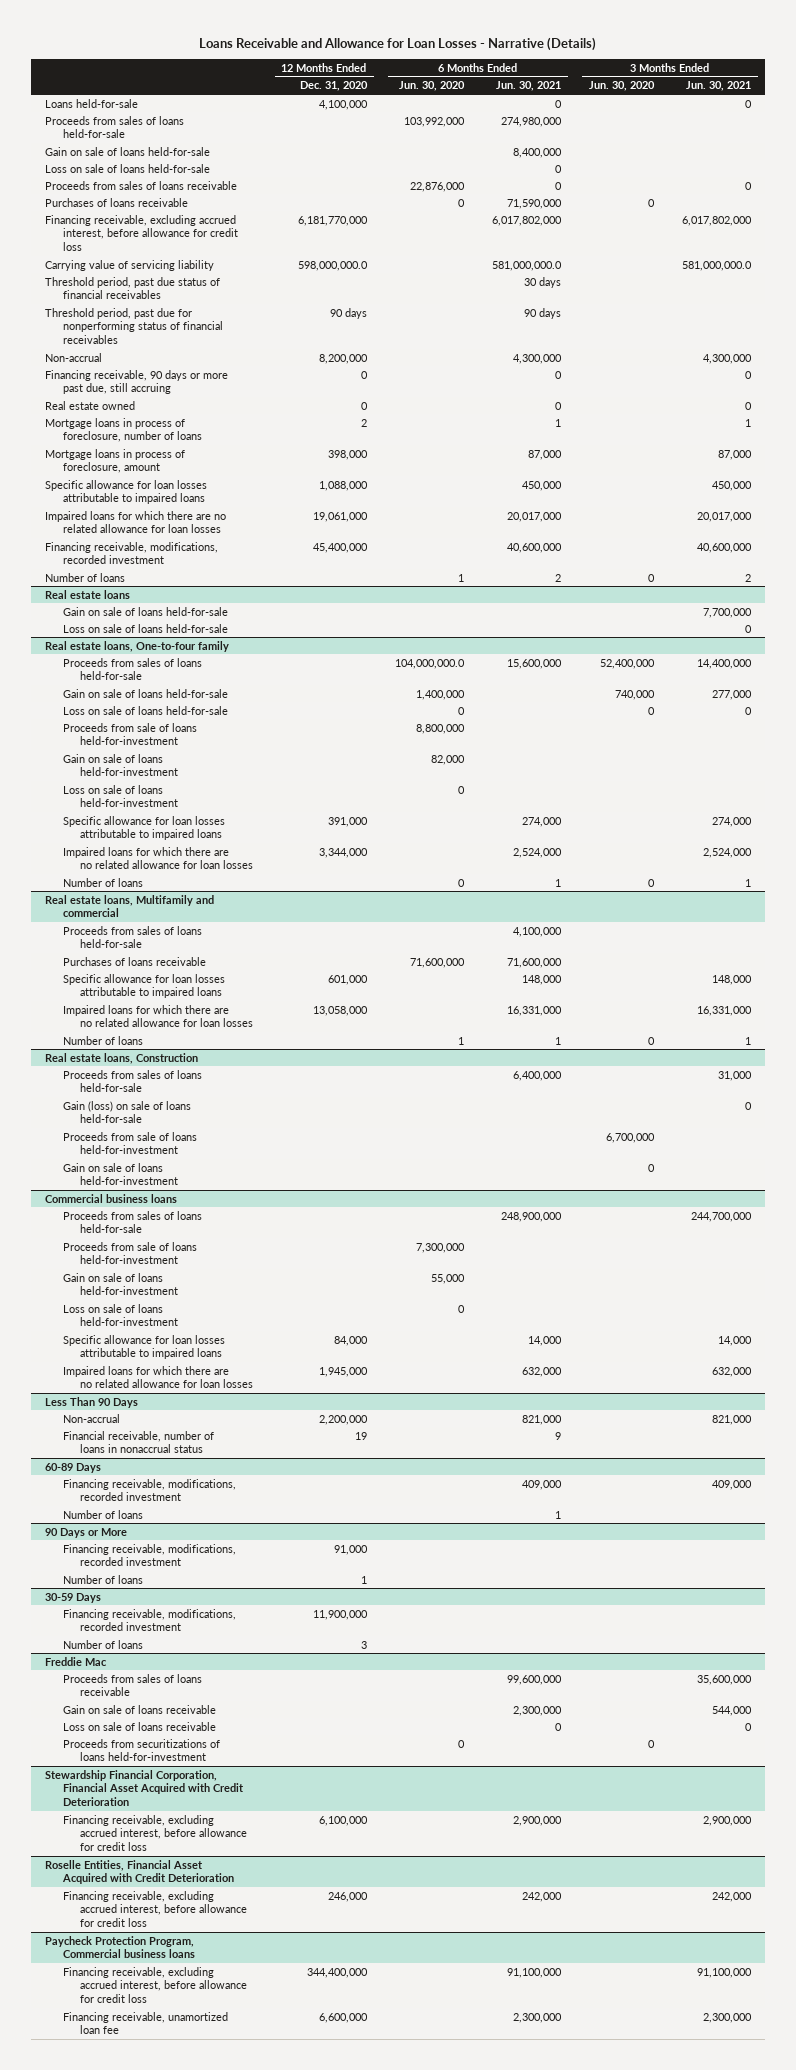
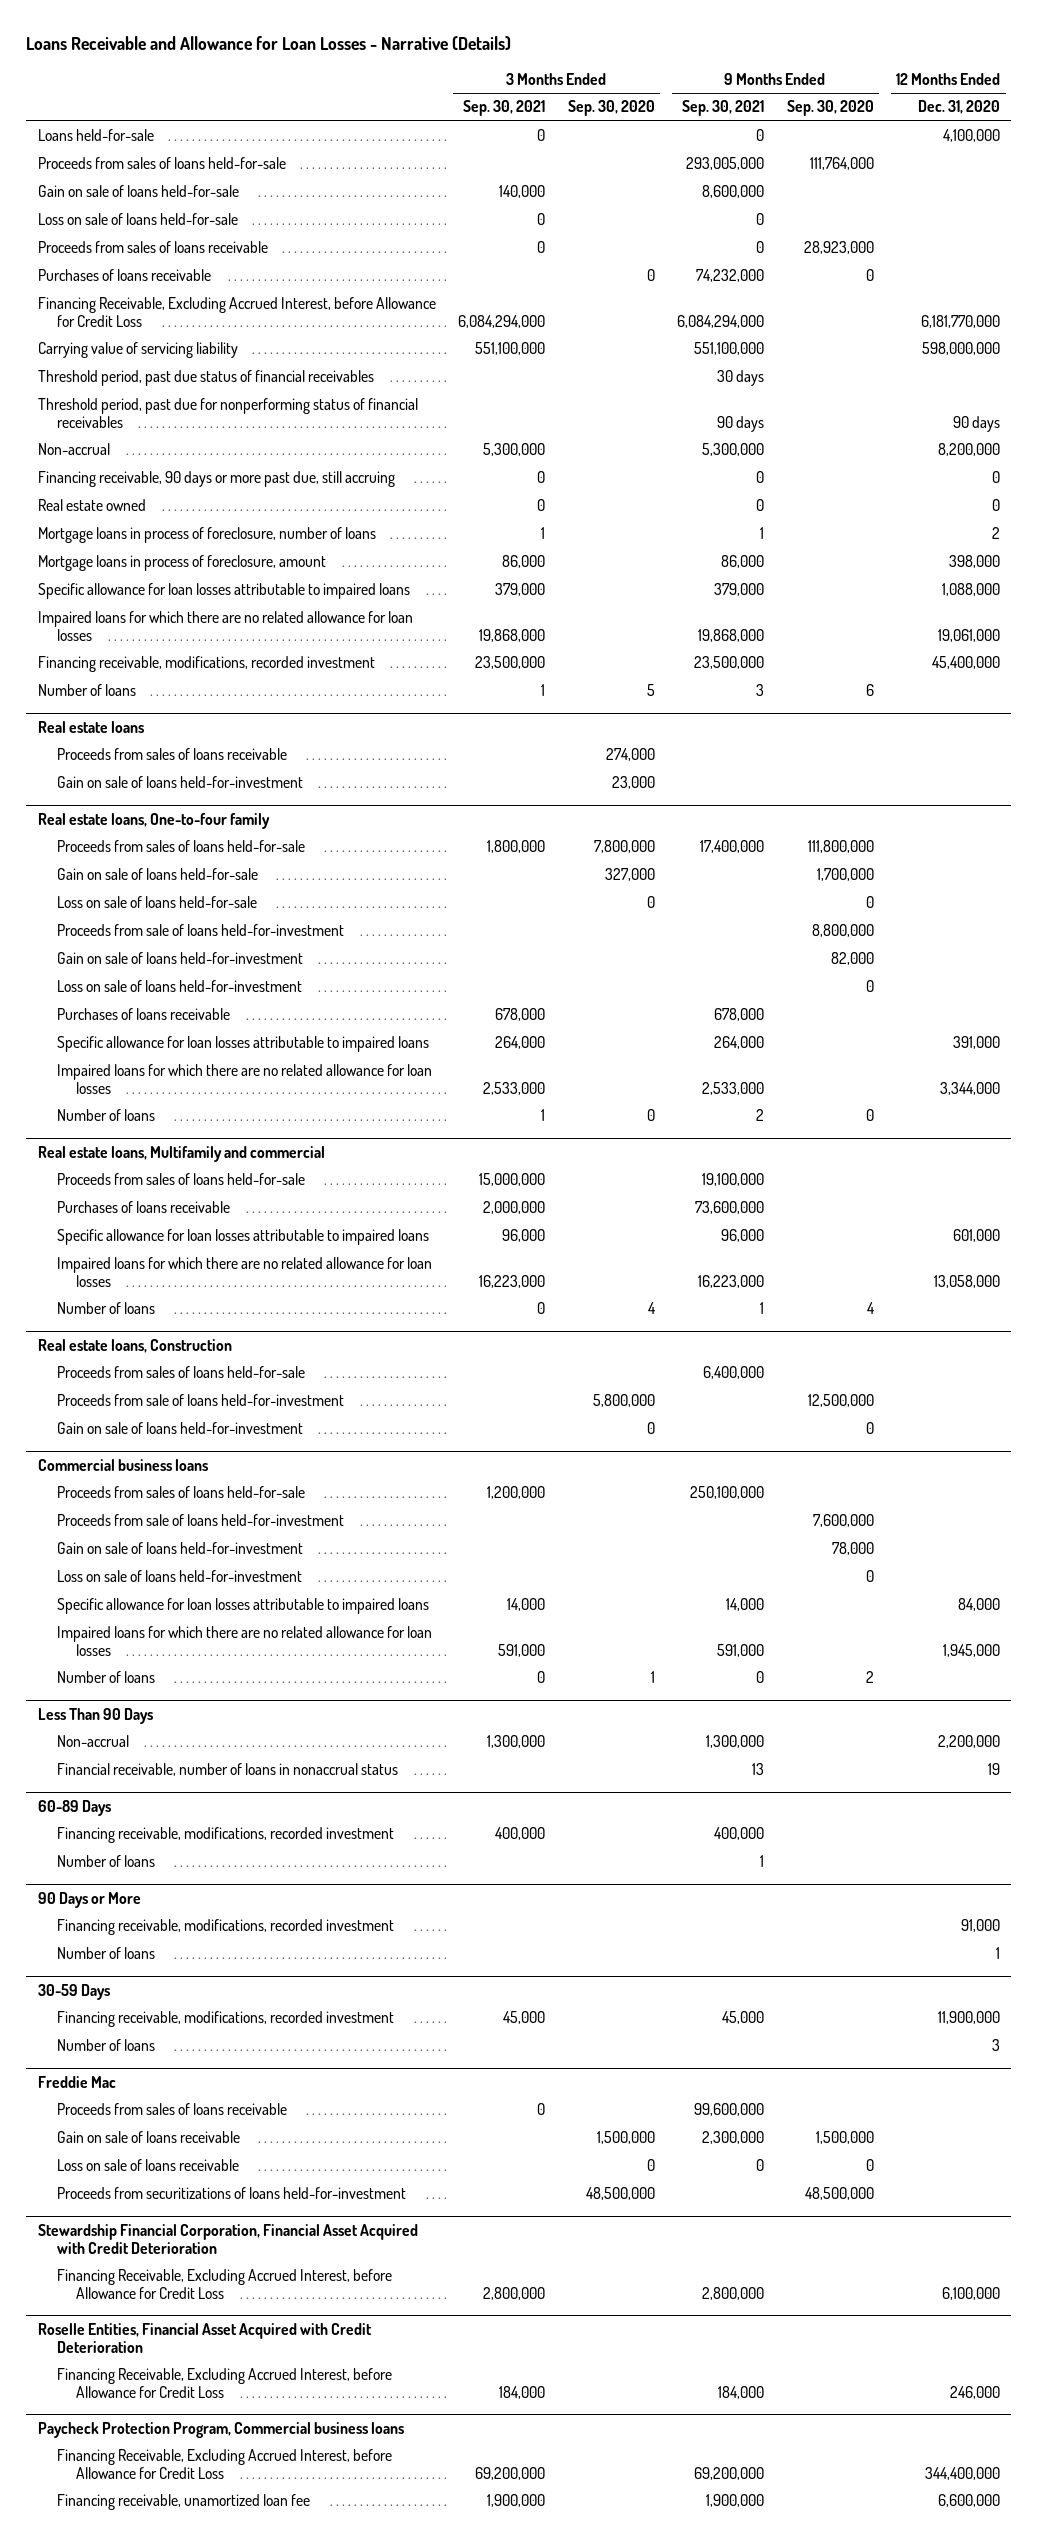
- | 12 Months Ended Dec. 31, 2020 | 6 Months Ended Jun. 30, 2020 | 6 Months Ended Jun. 30, 2021 | 3 Months Ended Jun. 30, 2020 | 3 Months Ended Jun. 30, 2021
+ | 3 Months Ended Sep. 30, 2021 | 3 Months Ended Sep. 30, 2020 | 9 Months Ended Sep. 30, 2021 | 9 Months Ended Sep. 30, 2020 | 12 Months Ended Dec. 31, 2020
- Financing receivable, excluding accrued interest, before allowance for credit loss | 6,181,770,000 | | 6,017,802,000 | | 6,017,802,000
- Carrying value of servicing liability | 598,000,000.0 | | 581,000,000.0 | | 581,000,000.0
+ Financing Receivable, Excluding Accrued Interest, before Allowance for Credit Loss | 6,084,294,000 | | 6,084,294,000 | | 6,181,770,000
+ Carrying value of servicing liability | 551,100,000 | | 551,100,000 | | 598,000,000
@ Real estate loans
- Gain on sale of loans held-for-sale | | | | | 7,700,000
- Loss on sale of loans held-for-sale | | | | | 0
+ Proceeds from sales of loans receivable | | 274,000 | | |
+ Gain on sale of loans held-for-investment | | 23,000 | | |
@ Real estate loans, One-to-four family
+ Purchases of loans receivable | 678,000 | | 678,000 | |
@ Real estate loans, Construction
- Gain (loss) on sale of loans held-for-sale | | | | | 0
@ Commercial business loans
+ Number of loans | 0 | 1 | 0 | 2 |
@ Stewardship Financial Corporation, Financial Asset Acquired with Credit Deterioration
- Financing receivable, excluding accrued interest, before allowance for credit loss | 6,100,000 | | 2,900,000 | | 2,900,000
+ Financing Receivable, Excluding Accrued Interest, before Allowance for Credit Loss | 2,800,000 | | 2,800,000 | | 6,100,000
@ Roselle Entities, Financial Asset Acquired with Credit Deterioration
- Financing receivable, excluding accrued interest, before allowance for credit loss | 246,000 | | 242,000 | | 242,000
+ Financing Receivable, Excluding Accrued Interest, before Allowance for Credit Loss | 184,000 | | 184,000 | | 246,000
@ Paycheck Protection Program, Commercial business loans
- Financing receivable, excluding accrued interest, before allowance for credit loss | 344,400,000 | | 91,100,000 | | 91,100,000
+ Financing Receivable, Excluding Accrued Interest, before Allowance for Credit Loss | 69,200,000 | | 69,200,000 | | 344,400,000

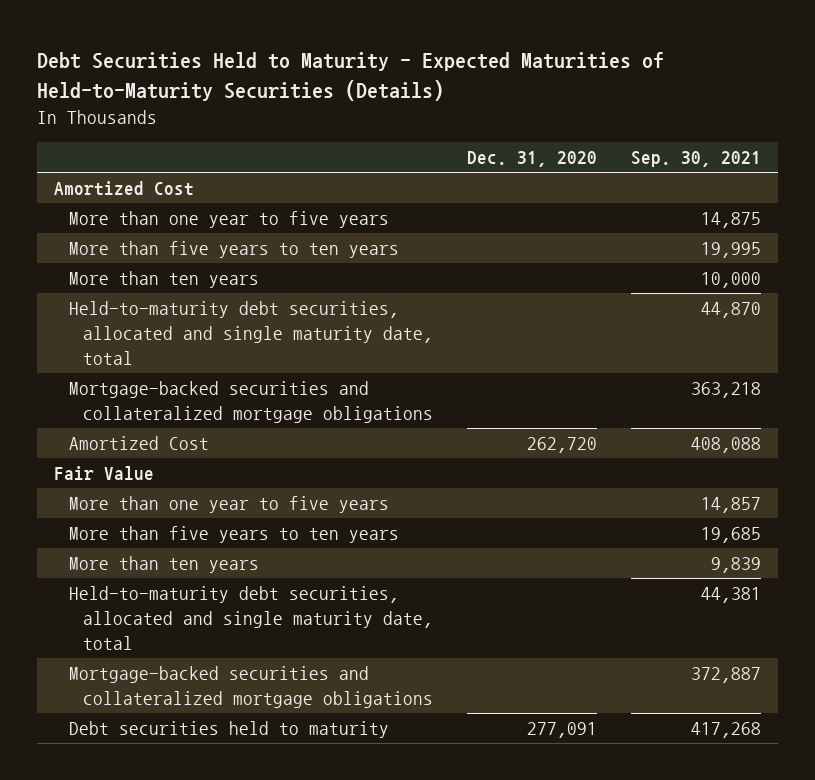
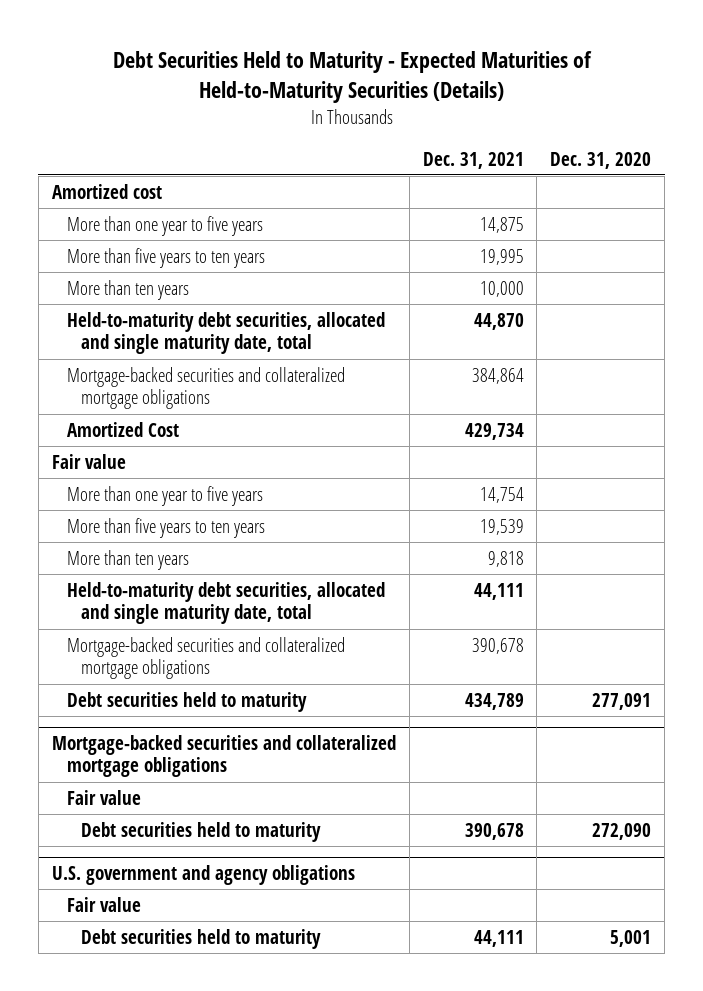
- | Dec. 31, 2020 | Sep. 30, 2021
+ | Dec. 31, 2021 | Dec. 31, 2020
+ Amortized cost
- Amortized Cost | 262,720 | 408,088
- Fair Value
moved down: Amortized Cost | 429,734 |
+ Fair value
+ Mortgage-backed securities and collateralized mortgage obligations
+ Fair value
+ Debt securities held to maturity | 390,678 | 272,090
+ U.S. government and agency obligations
+ Fair value
+ Debt securities held to maturity | 44,111 | 5,001

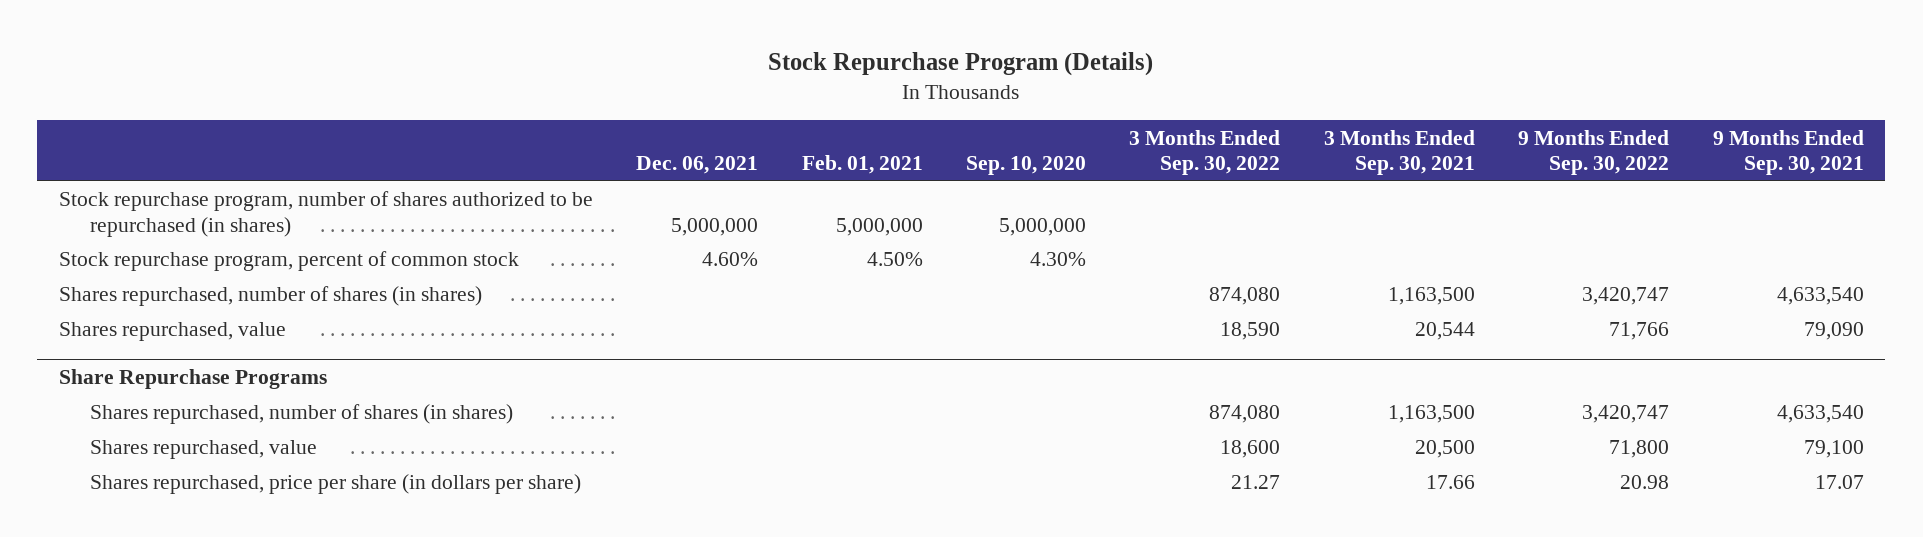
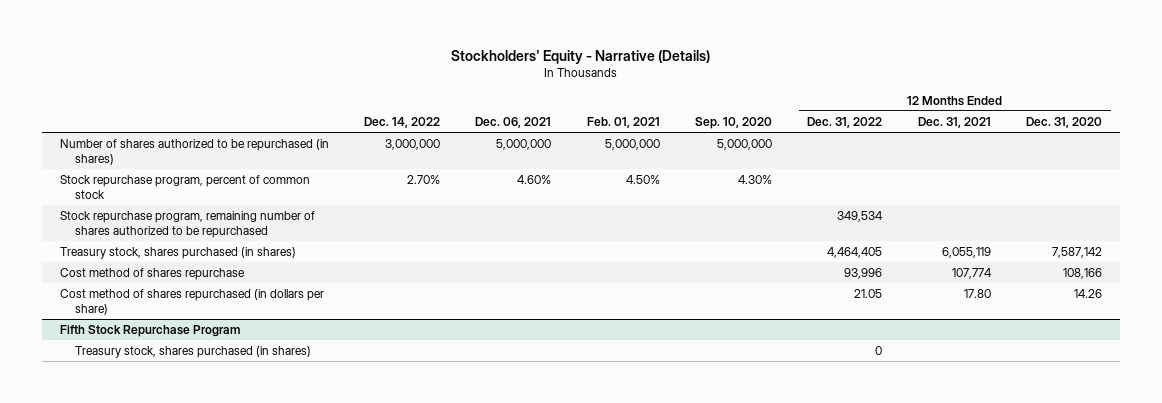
- Stock Repurchase Program (Details)
+ Stockholders' Equity - Narrative (Details)
- | Dec. 06, 2021 | Feb. 01, 2021 | Sep. 10, 2020 | 3 Months Ended Sep. 30, 2022 | 3 Months Ended Sep. 30, 2021 | 9 Months Ended Sep. 30, 2022 | 9 Months Ended Sep. 30, 2021
+ | Dec. 14, 2022 | Dec. 06, 2021 | Feb. 01, 2021 | Sep. 10, 2020 | 12 Months Ended Dec. 31, 2022 | 12 Months Ended Dec. 31, 2021 | 12 Months Ended Dec. 31, 2020
- Stock repurchase program, number of shares authorized to be repurchased (in shares) | 5,000,000 | 5,000,000 | 5,000,000 | | | |
+ Number of shares authorized to be repurchased (in shares) | 3,000,000 | 5,000,000 | 5,000,000 | 5,000,000 | | |
- Shares repurchased, number of shares (in shares) | | | | 874,080 | 1,163,500 | 3,420,747 | 4,633,540
- Shares repurchased, value | | | | 18,590 | 20,544 | 71,766 | 79,090
- Share Repurchase Programs
- Shares repurchased, number of shares (in shares) | | | | 874,080 | 1,163,500 | 3,420,747 | 4,633,540
- Shares repurchased, value | | | | 18,600 | 20,500 | 71,800 | 79,100
- Shares repurchased, price per share (in dollars per share) | | | | 21.27 | 17.66 | 20.98 | 17.07
+ Stock repurchase program, remaining number of shares authorized to be repurchased | | | | | 349,534 | |
+ Treasury stock, shares purchased (in shares) | | | | | 4,464,405 | 6,055,119 | 7,587,142
+ Cost method of shares repurchase | | | | | 93,996 | 107,774 | 108,166
+ Cost method of shares repurchased (in dollars per share) | | | | | 21.05 | 17.80 | 14.26
+ Fifth Stock Repurchase Program
+ Treasury stock, shares purchased (in shares) | | | | | 0 | |

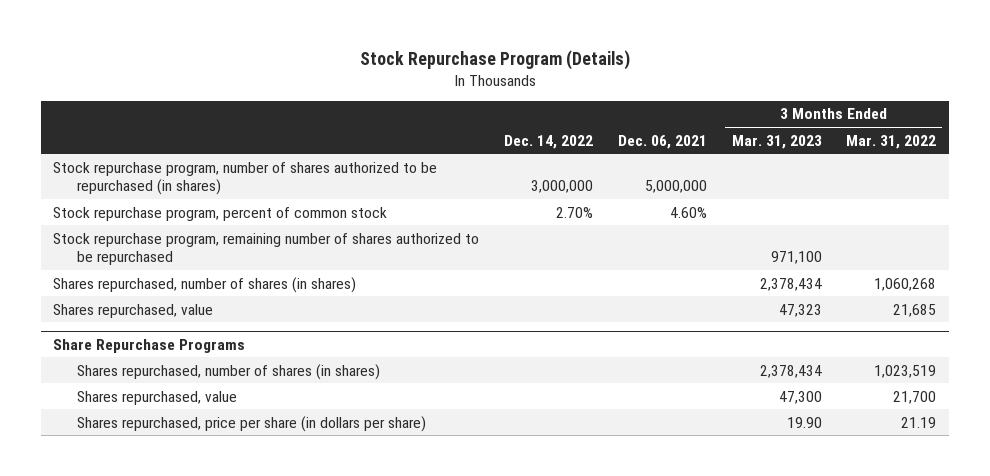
- Stockholders' Equity - Narrative (Details)
+ Stock Repurchase Program (Details)
- | Dec. 14, 2022 | Dec. 06, 2021 | Feb. 01, 2021 | Sep. 10, 2020 | 12 Months Ended Dec. 31, 2022 | 12 Months Ended Dec. 31, 2021 | 12 Months Ended Dec. 31, 2020
+ | Dec. 14, 2022 | Dec. 06, 2021 | 3 Months Ended Mar. 31, 2023 | 3 Months Ended Mar. 31, 2022
- Number of shares authorized to be repurchased (in shares) | 3,000,000 | 5,000,000 | 5,000,000 | 5,000,000 | | |
+ Stock repurchase program, number of shares authorized to be repurchased (in shares) | 3,000,000 | 5,000,000 | |
- Treasury stock, shares purchased (in shares) | | | | | 4,464,405 | 6,055,119 | 7,587,142
- Cost method of shares repurchase | | | | | 93,996 | 107,774 | 108,166
- Cost method of shares repurchased (in dollars per share) | | | | | 21.05 | 17.80 | 14.26
- Fifth Stock Repurchase Program
- Treasury stock, shares purchased (in shares) | | | | | 0 | |
+ Shares repurchased, number of shares (in shares) | | | 2,378,434 | 1,060,268
+ Shares repurchased, value | | | 47,323 | 21,685
+ Share Repurchase Programs
+ Shares repurchased, number of shares (in shares) | | | 2,378,434 | 1,023,519
+ Shares repurchased, value | | | 47,300 | 21,700
+ Shares repurchased, price per share (in dollars per share) | | | 19.90 | 21.19

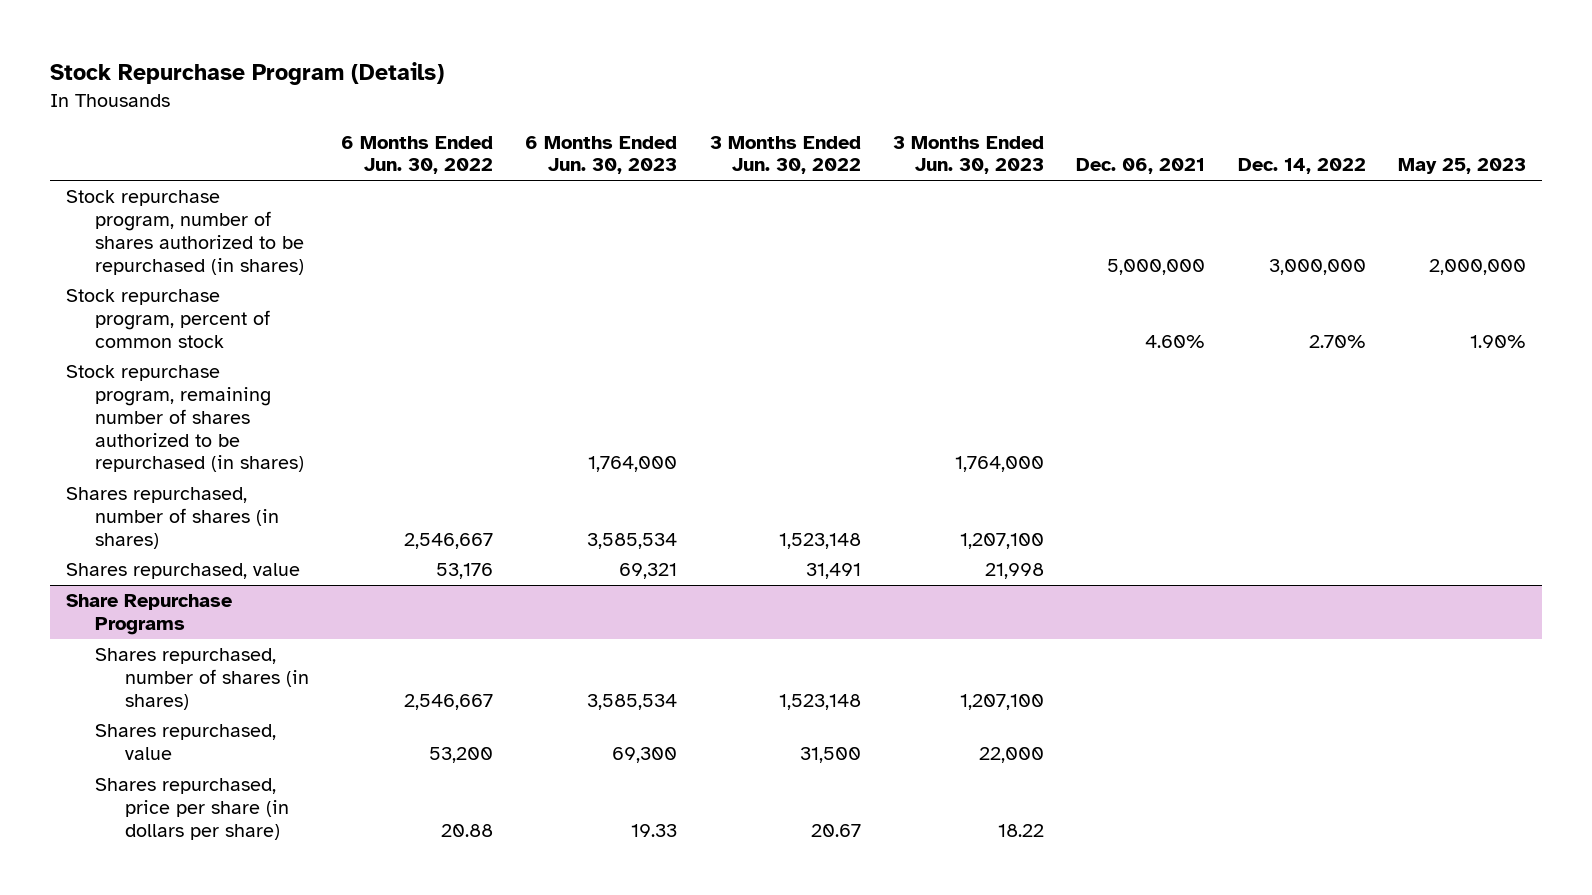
- | Dec. 14, 2022 | Dec. 06, 2021 | 3 Months Ended Mar. 31, 2023 | 3 Months Ended Mar. 31, 2022
+ | 6 Months Ended Jun. 30, 2022 | 6 Months Ended Jun. 30, 2023 | 3 Months Ended Jun. 30, 2022 | 3 Months Ended Jun. 30, 2023 | Dec. 06, 2021 | Dec. 14, 2022 | May 25, 2023
- Stock repurchase program, remaining number of shares authorized to be repurchased | | | 971,100 |
+ Stock repurchase program, remaining number of shares authorized to be repurchased (in shares) | | 1,764,000 | | 1,764,000 | | |

